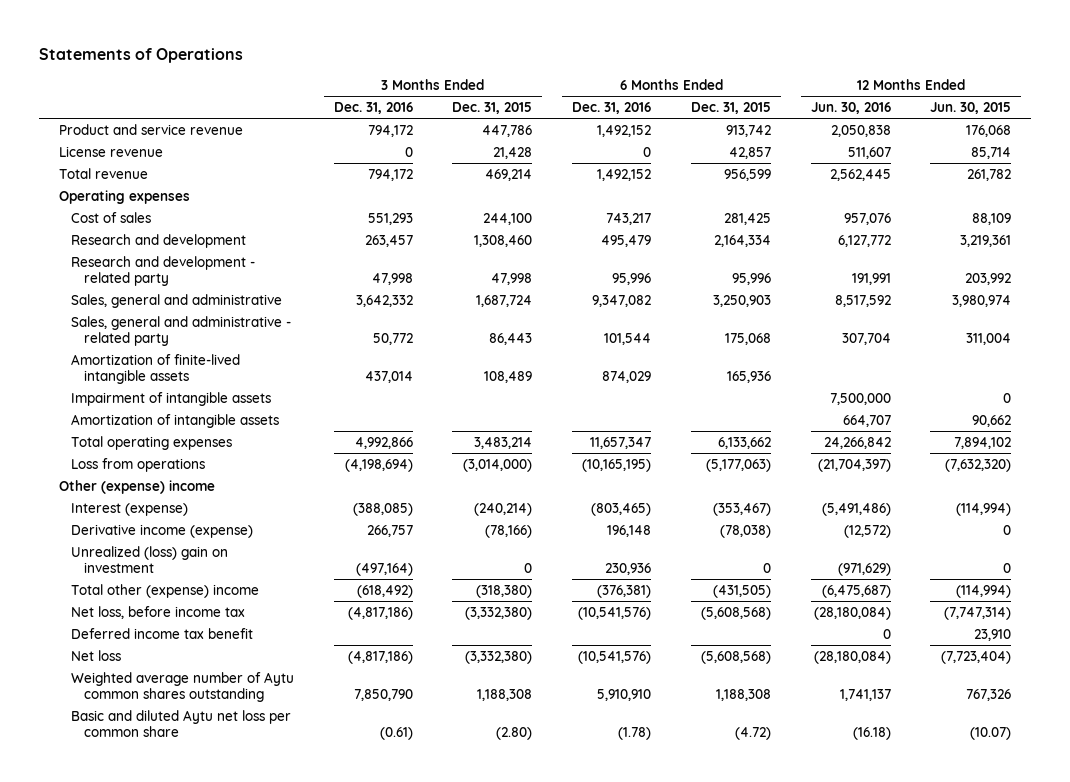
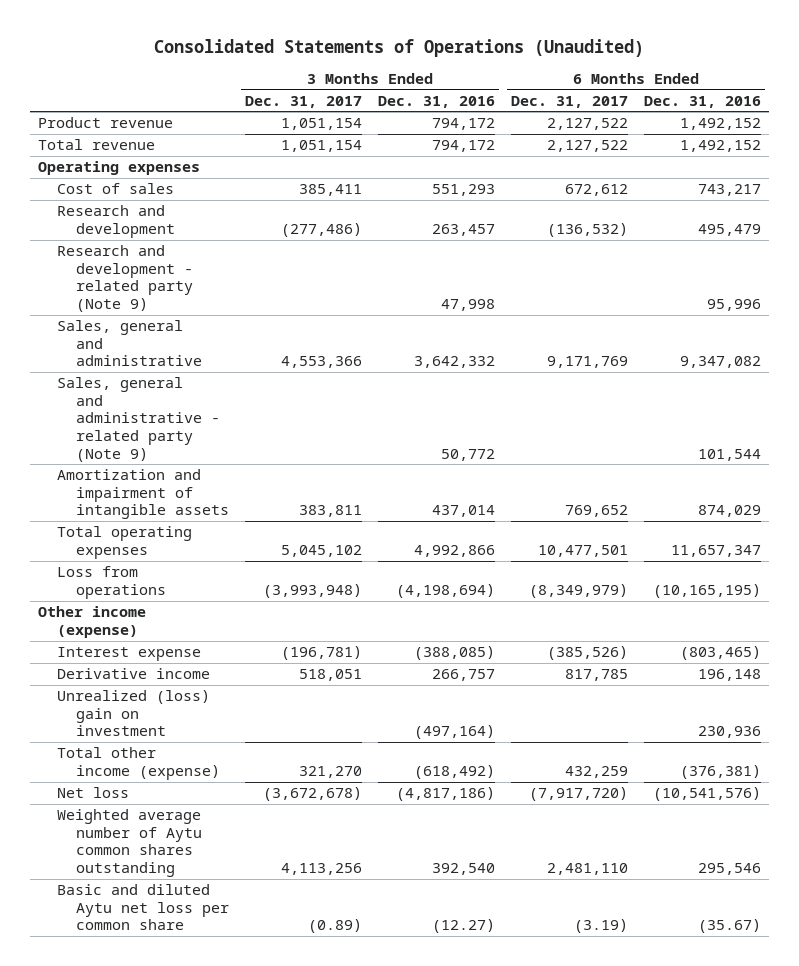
- Statements of Operations
+ Consolidated Statements of Operations (Unaudited)
- | 3 Months Ended Dec. 31, 2016 | 3 Months Ended Dec. 31, 2015 | 6 Months Ended Dec. 31, 2016 | 6 Months Ended Dec. 31, 2015 | 12 Months Ended Jun. 30, 2016 | 12 Months Ended Jun. 30, 2015
+ | 3 Months Ended Dec. 31, 2017 | 3 Months Ended Dec. 31, 2016 | 6 Months Ended Dec. 31, 2017 | 6 Months Ended Dec. 31, 2016
- Product and service revenue | 794,172 | 447,786 | 1,492,152 | 913,742 | 2,050,838 | 176,068
- License revenue | 0 | 21,428 | 0 | 42,857 | 511,607 | 85,714
+ Product revenue | 1,051,154 | 794,172 | 2,127,522 | 1,492,152
- Research and development - related party | 47,998 | 47,998 | 95,996 | 95,996 | 191,991 | 203,992
+ Research and development - related party (Note 9) | | 47,998 | | 95,996
- Sales, general and administrative - related party | 50,772 | 86,443 | 101,544 | 175,068 | 307,704 | 311,004
- Amortization of finite-lived intangible assets | 437,014 | 108,489 | 874,029 | 165,936 | |
- Impairment of intangible assets | | | | | 7,500,000 | 0
- Amortization of intangible assets | | | | | 664,707 | 90,662
+ Sales, general and administrative - related party (Note 9) | | 50,772 | | 101,544
+ Amortization and impairment of intangible assets | 383,811 | 437,014 | 769,652 | 874,029
- Other (expense) income
- Interest (expense) | (388,085) | (240,214) | (803,465) | (353,467) | (5,491,486) | (114,994)
- Derivative income (expense) | 266,757 | (78,166) | 196,148 | (78,038) | (12,572) | 0
+ Other income (expense)
+ Interest expense | (196,781) | (388,085) | (385,526) | (803,465)
+ Derivative income | 518,051 | 266,757 | 817,785 | 196,148
- Total other (expense) income | (618,492) | (318,380) | (376,381) | (431,505) | (6,475,687) | (114,994)
- Net loss, before income tax | (4,817,186) | (3,332,380) | (10,541,576) | (5,608,568) | (28,180,084) | (7,747,314)
- Deferred income tax benefit | | | | | 0 | 23,910
+ Total other income (expense) | 321,270 | (618,492) | 432,259 | (376,381)
- Weighted average number of Aytu common shares outstanding | 7,850,790 | 1,188,308 | 5,910,910 | 1,188,308 | 1,741,137 | 767,326
- Basic and diluted Aytu net loss per common share | (0.61) | (2.80) | (1.78) | (4.72) | (16.18) | (10.07)
+ Weighted average number of Aytu common shares outstanding | 4,113,256 | 392,540 | 2,481,110 | 295,546
+ Basic and diluted Aytu net loss per common share | (0.89) | (12.27) | (3.19) | (35.67)

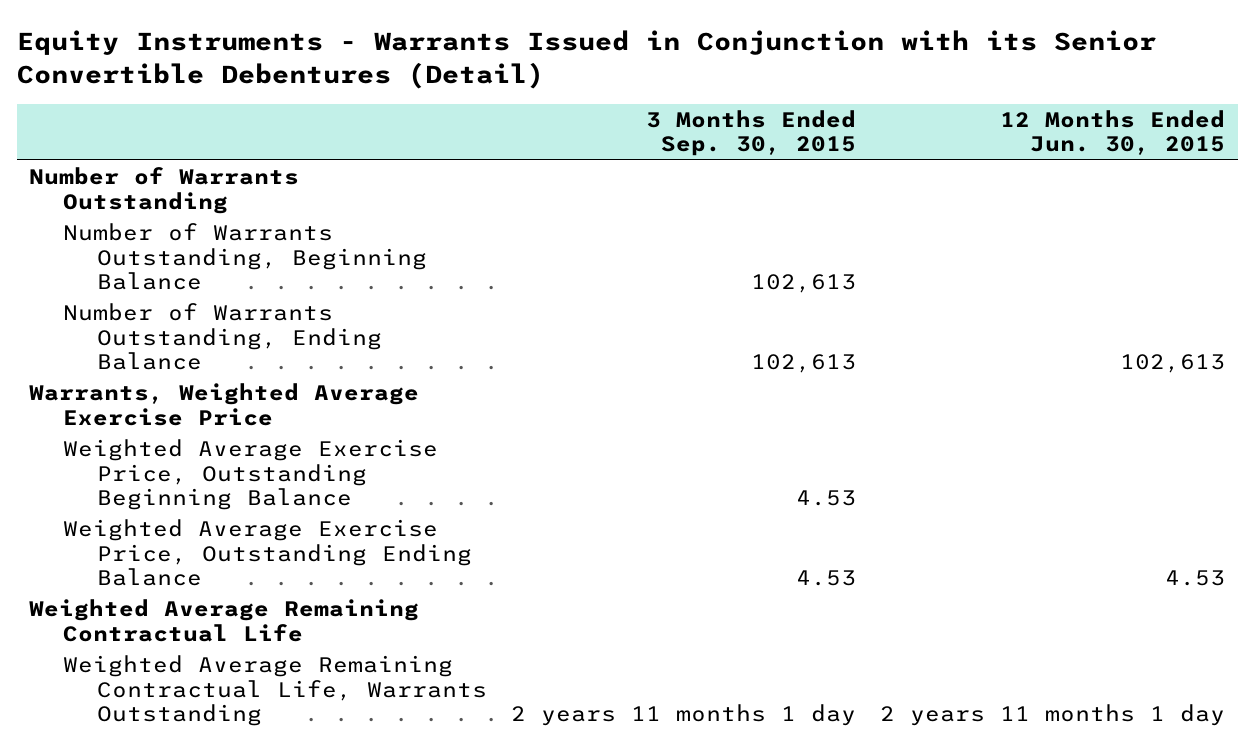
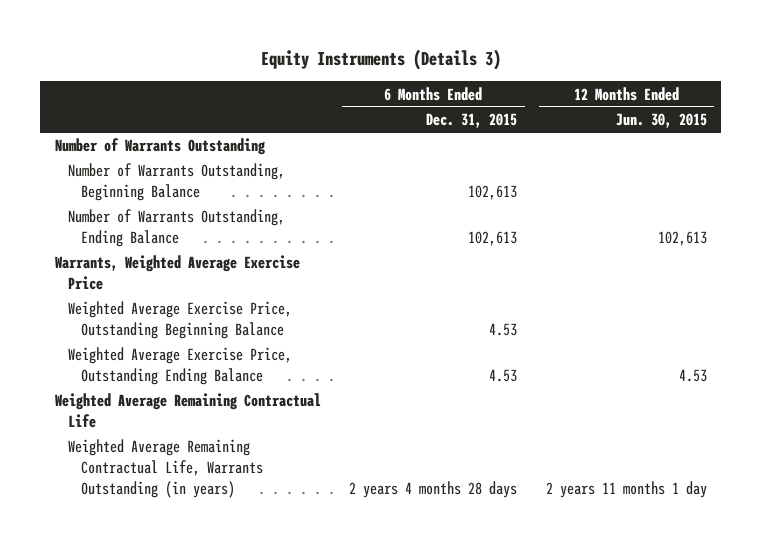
- Equity Instruments - Warrants Issued in Conjunction with its Senior Convertible Debentures (Detail)
+ Equity Instruments (Details 3)
- | 3 Months Ended Sep. 30, 2015 | 12 Months Ended Jun. 30, 2015
+ | 6 Months Ended Dec. 31, 2015 | 12 Months Ended Jun. 30, 2015
- Weighted Average Remaining Contractual Life, Warrants Outstanding | 2 years 11 months 1 day | 2 years 11 months 1 day
+ Weighted Average Remaining Contractual Life, Warrants Outstanding (in years) | 2 years 4 months 28 days | 2 years 11 months 1 day

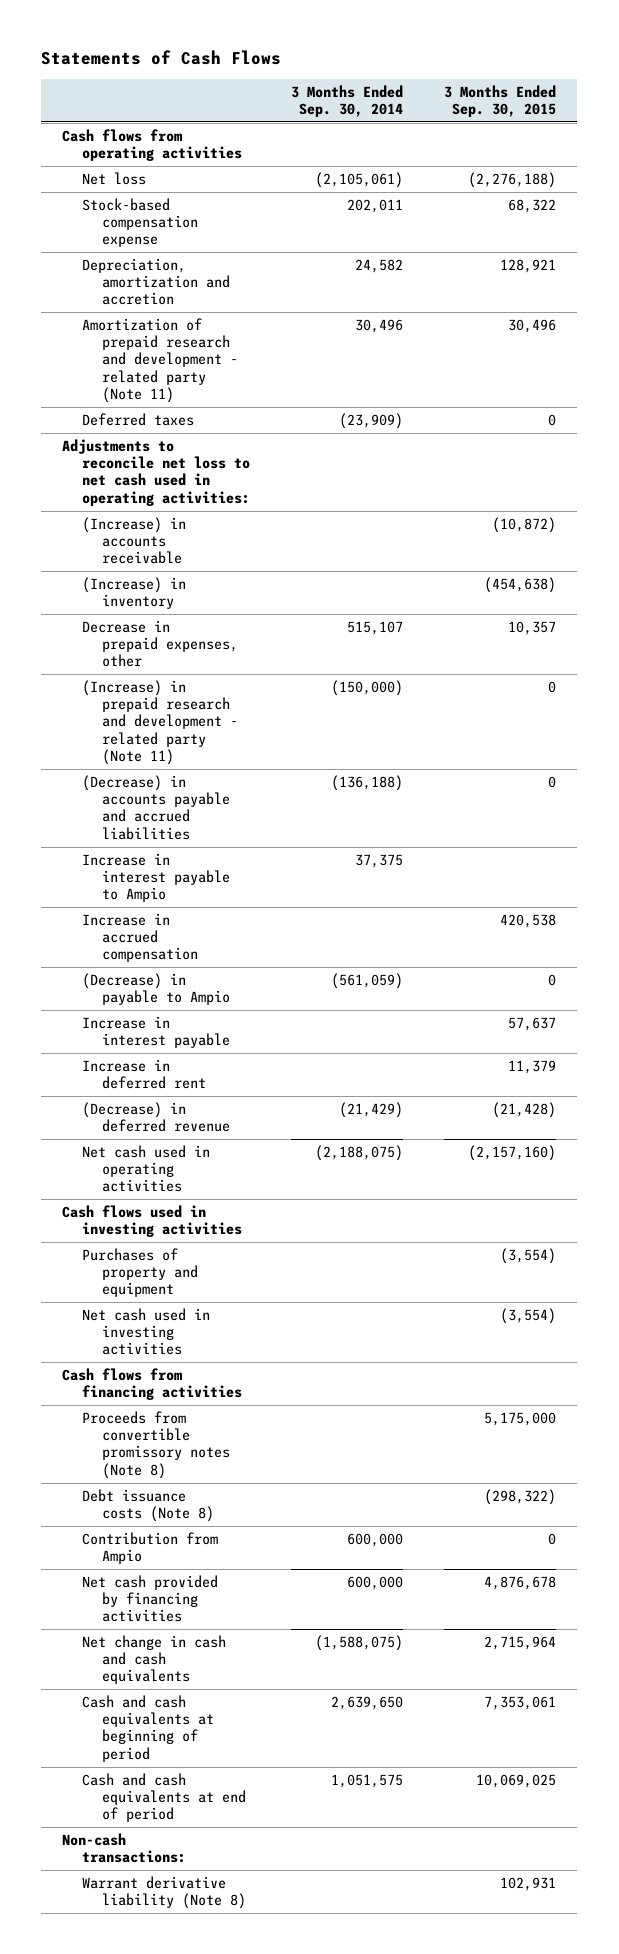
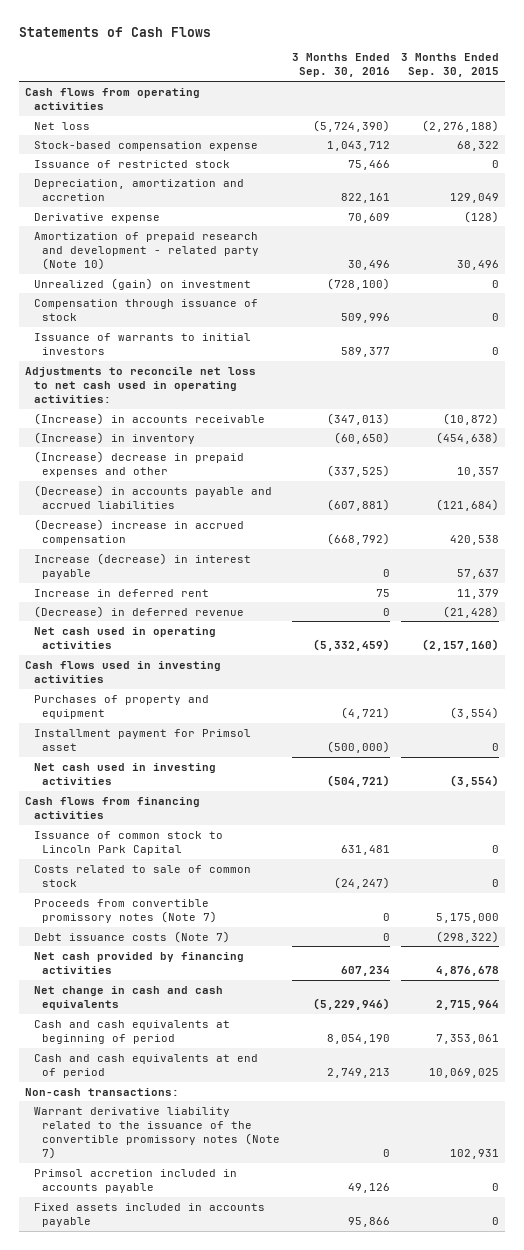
- | 3 Months Ended Sep. 30, 2014 | 3 Months Ended Sep. 30, 2015
+ | 3 Months Ended Sep. 30, 2016 | 3 Months Ended Sep. 30, 2015
- Depreciation, amortization and accretion | 24,582 | 128,921
- Amortization of prepaid research and development - related party (Note 11) | 30,496 | 30,496
- Deferred taxes | (23,909) | 0
+ Issuance of restricted stock | 75,466 | 0
+ Depreciation, amortization and accretion | 822,161 | 129,049
+ Derivative expense | 70,609 | (128)
+ Amortization of prepaid research and development - related party (Note 10) | 30,496 | 30,496
+ Unrealized (gain) on investment | (728,100) | 0
+ Compensation through issuance of stock | 509,996 | 0
+ Issuance of warrants to initial investors | 589,377 | 0
- Decrease in prepaid expenses, other | 515,107 | 10,357
- (Increase) in prepaid research and development - related party (Note 11) | (150,000) | 0
- (Decrease) in accounts payable and accrued liabilities | (136,188) | 0
- Increase in interest payable to Ampio | 37,375 |
- Increase in accrued compensation | | 420,538
- (Decrease) in payable to Ampio | (561,059) | 0
- Increase in interest payable | | 57,637
+ (Increase) decrease in prepaid expenses and other | (337,525) | 10,357
+ (Decrease) in accounts payable and accrued liabilities | (607,881) | (121,684)
+ (Decrease) increase in accrued compensation | (668,792) | 420,538
+ Increase (decrease) in interest payable | 0 | 57,637
+ Installment payment for Primsol asset | (500,000) | 0
- Proceeds from convertible promissory notes (Note 8) | | 5,175,000
- Debt issuance costs (Note 8) | | (298,322)
- Contribution from Ampio | 600,000 | 0
+ Issuance of common stock to Lincoln Park Capital | 631,481 | 0
+ Costs related to sale of common stock | (24,247) | 0
+ Proceeds from convertible promissory notes (Note 7) | 0 | 5,175,000
+ Debt issuance costs (Note 7) | 0 | (298,322)
- Warrant derivative liability (Note 8) | | 102,931
+ Warrant derivative liability related to the issuance of the convertible promissory notes (Note 7) | 0 | 102,931
+ Primsol accretion included in accounts payable | 49,126 | 0
+ Fixed assets included in accounts payable | 95,866 | 0

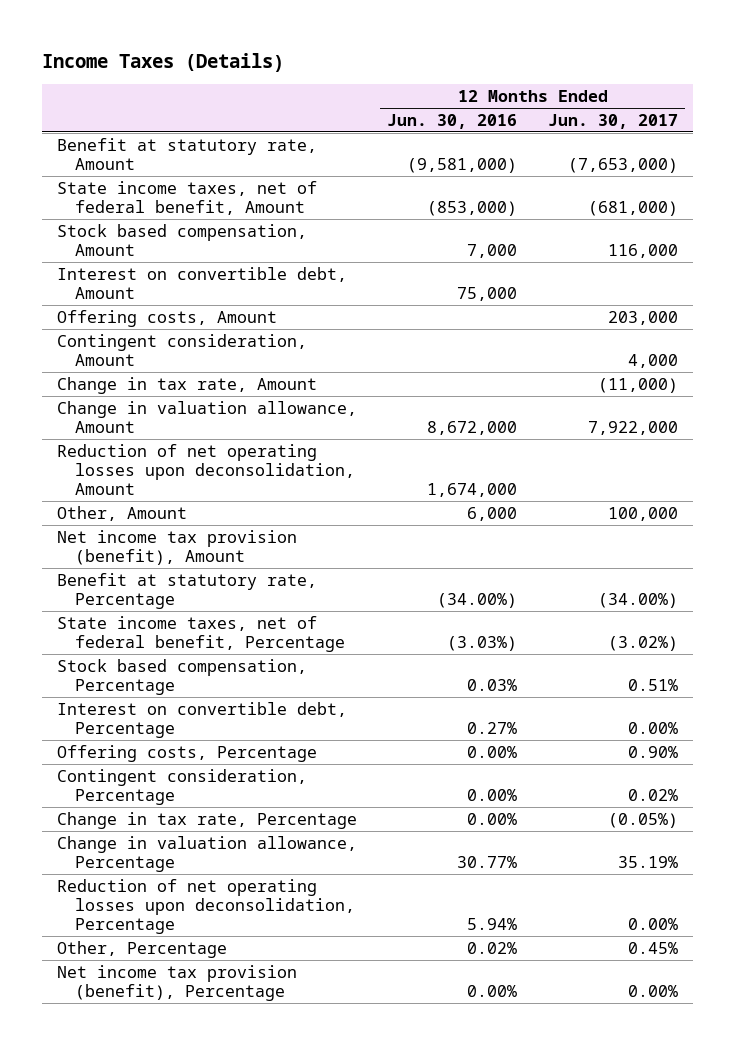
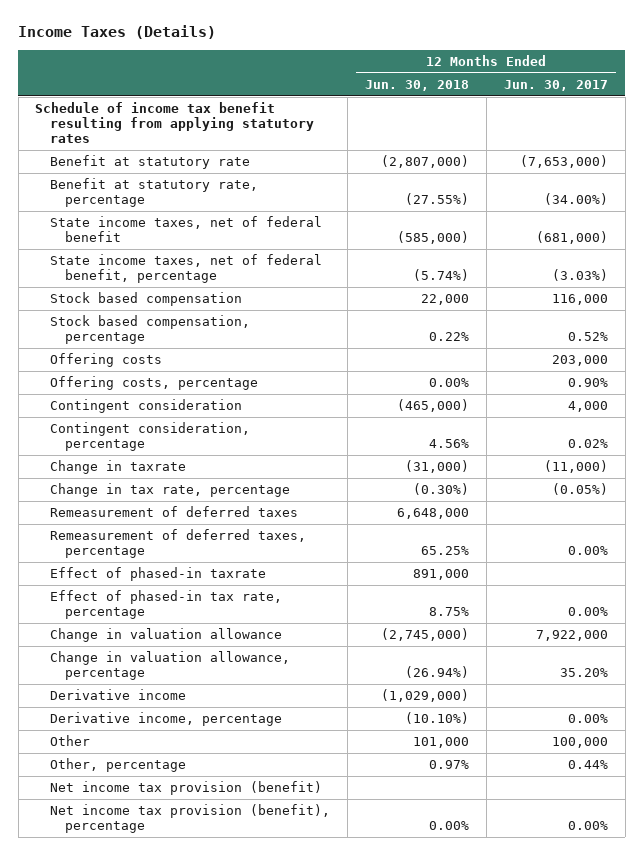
- | 12 Months Ended Jun. 30, 2016 | 12 Months Ended Jun. 30, 2017
+ | 12 Months Ended Jun. 30, 2018 | 12 Months Ended Jun. 30, 2017
- Benefit at statutory rate, Amount | (9,581,000) | (7,653,000)
- State income taxes, net of federal benefit, Amount | (853,000) | (681,000)
- Stock based compensation, Amount | 7,000 | 116,000
- Interest on convertible debt, Amount | 75,000 |
- Offering costs, Amount | | 203,000
- Contingent consideration, Amount | | 4,000
- Change in tax rate, Amount | | (11,000)
- Change in valuation allowance, Amount | 8,672,000 | 7,922,000
- Reduction of net operating losses upon deconsolidation, Amount | 1,674,000 |
- Other, Amount | 6,000 | 100,000
- Net income tax provision (benefit), Amount
- Benefit at statutory rate, Percentage | (34.00%) | (34.00%)
- State income taxes, net of federal benefit, Percentage | (3.03%) | (3.02%)
- Stock based compensation, Percentage | 0.03% | 0.51%
- Interest on convertible debt, Percentage | 0.27% | 0.00%
- Offering costs, Percentage | 0.00% | 0.90%
- Contingent consideration, Percentage | 0.00% | 0.02%
- Change in tax rate, Percentage | 0.00% | (0.05%)
- Change in valuation allowance, Percentage | 30.77% | 35.19%
- Reduction of net operating losses upon deconsolidation, Percentage | 5.94% | 0.00%
- Other, Percentage | 0.02% | 0.45%
- Net income tax provision (benefit), Percentage | 0.00% | 0.00%
+ Schedule of income tax benefit resulting from applying statutory rates
+ Benefit at statutory rate | (2,807,000) | (7,653,000)
+ Benefit at statutory rate, percentage | (27.55%) | (34.00%)
+ State income taxes, net of federal benefit | (585,000) | (681,000)
+ State income taxes, net of federal benefit, percentage | (5.74%) | (3.03%)
+ Stock based compensation | 22,000 | 116,000
+ Stock based compensation, percentage | 0.22% | 0.52%
+ Offering costs | | 203,000
+ Offering costs, percentage | 0.00% | 0.90%
+ Contingent consideration | (465,000) | 4,000
+ Contingent consideration, percentage | 4.56% | 0.02%
+ Change in taxrate | (31,000) | (11,000)
+ Change in tax rate, percentage | (0.30%) | (0.05%)
+ Remeasurement of deferred taxes | 6,648,000 |
+ Remeasurement of deferred taxes, percentage | 65.25% | 0.00%
+ Effect of phased-in taxrate | 891,000 |
+ Effect of phased-in tax rate, percentage | 8.75% | 0.00%
+ Change in valuation allowance | (2,745,000) | 7,922,000
+ Change in valuation allowance, percentage | (26.94%) | 35.20%
+ Derivative income | (1,029,000) |
+ Derivative income, percentage | (10.10%) | 0.00%
+ Other | 101,000 | 100,000
+ Other, percentage | 0.97% | 0.44%
+ Net income tax provision (benefit)
+ Net income tax provision (benefit), percentage | 0.00% | 0.00%

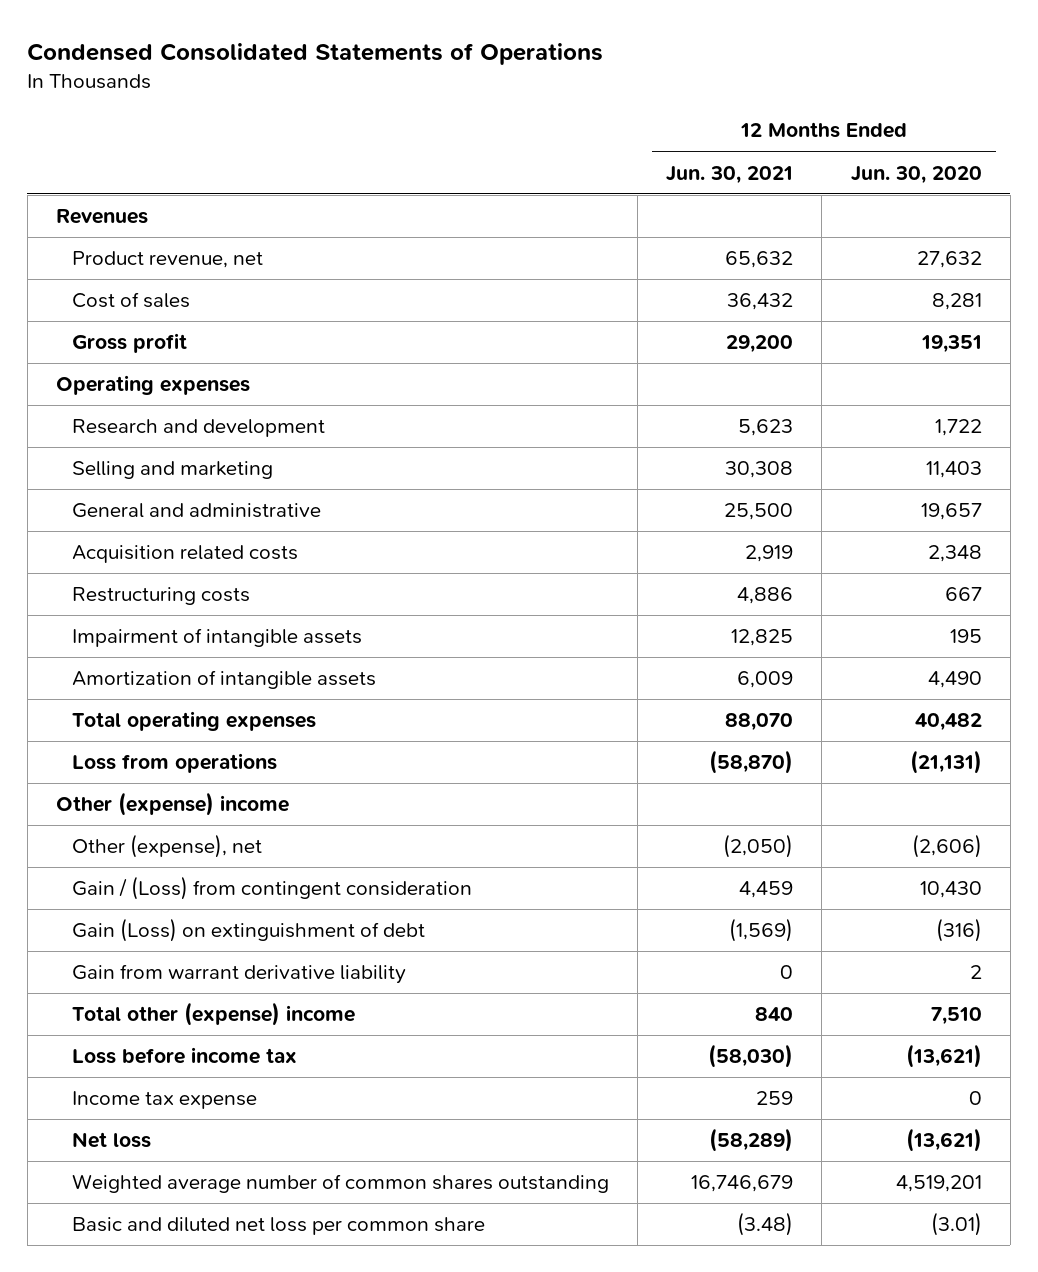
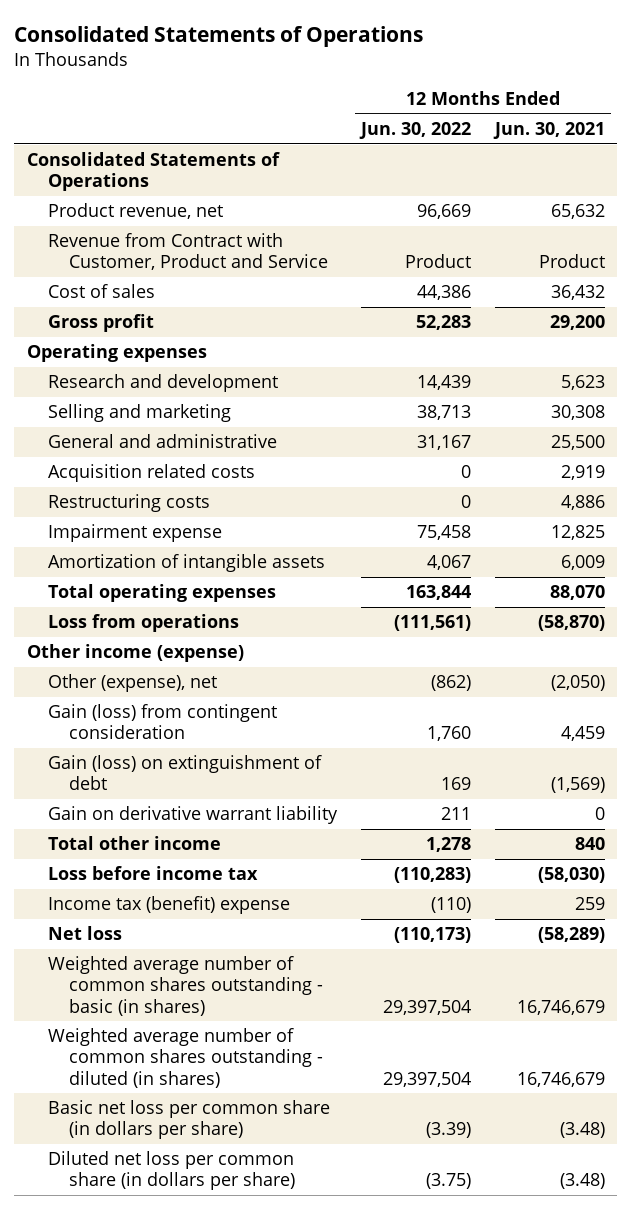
- Condensed Consolidated Statements of Operations
+ Consolidated Statements of Operations
- | 12 Months Ended Jun. 30, 2021 | 12 Months Ended Jun. 30, 2020
+ | 12 Months Ended Jun. 30, 2022 | 12 Months Ended Jun. 30, 2021
- Revenues
+ Consolidated Statements of Operations
+ Revenue from Contract with Customer, Product and Service | Product | Product
- Impairment of intangible assets | 12,825 | 195
+ Impairment expense | 75,458 | 12,825
- Other (expense) income
+ Other income (expense)
- Gain / (Loss) from contingent consideration | 4,459 | 10,430
- Gain (Loss) on extinguishment of debt | (1,569) | (316)
- Gain from warrant derivative liability | 0 | 2
- Total other (expense) income | 840 | 7,510
+ Gain (loss) from contingent consideration | 1,760 | 4,459
+ Gain (loss) on extinguishment of debt | 169 | (1,569)
+ Gain on derivative warrant liability | 211 | 0
+ Total other income | 1,278 | 840
- Income tax expense | 259 | 0
+ Income tax (benefit) expense | (110) | 259
- Weighted average number of common shares outstanding | 16,746,679 | 4,519,201
- Basic and diluted net loss per common share | (3.48) | (3.01)
+ Weighted average number of common shares outstanding - basic (in shares) | 29,397,504 | 16,746,679
+ Weighted average number of common shares outstanding - diluted (in shares) | 29,397,504 | 16,746,679
+ Basic net loss per common share (in dollars per share) | (3.39) | (3.48)
+ Diluted net loss per common share (in dollars per share) | (3.75) | (3.48)

